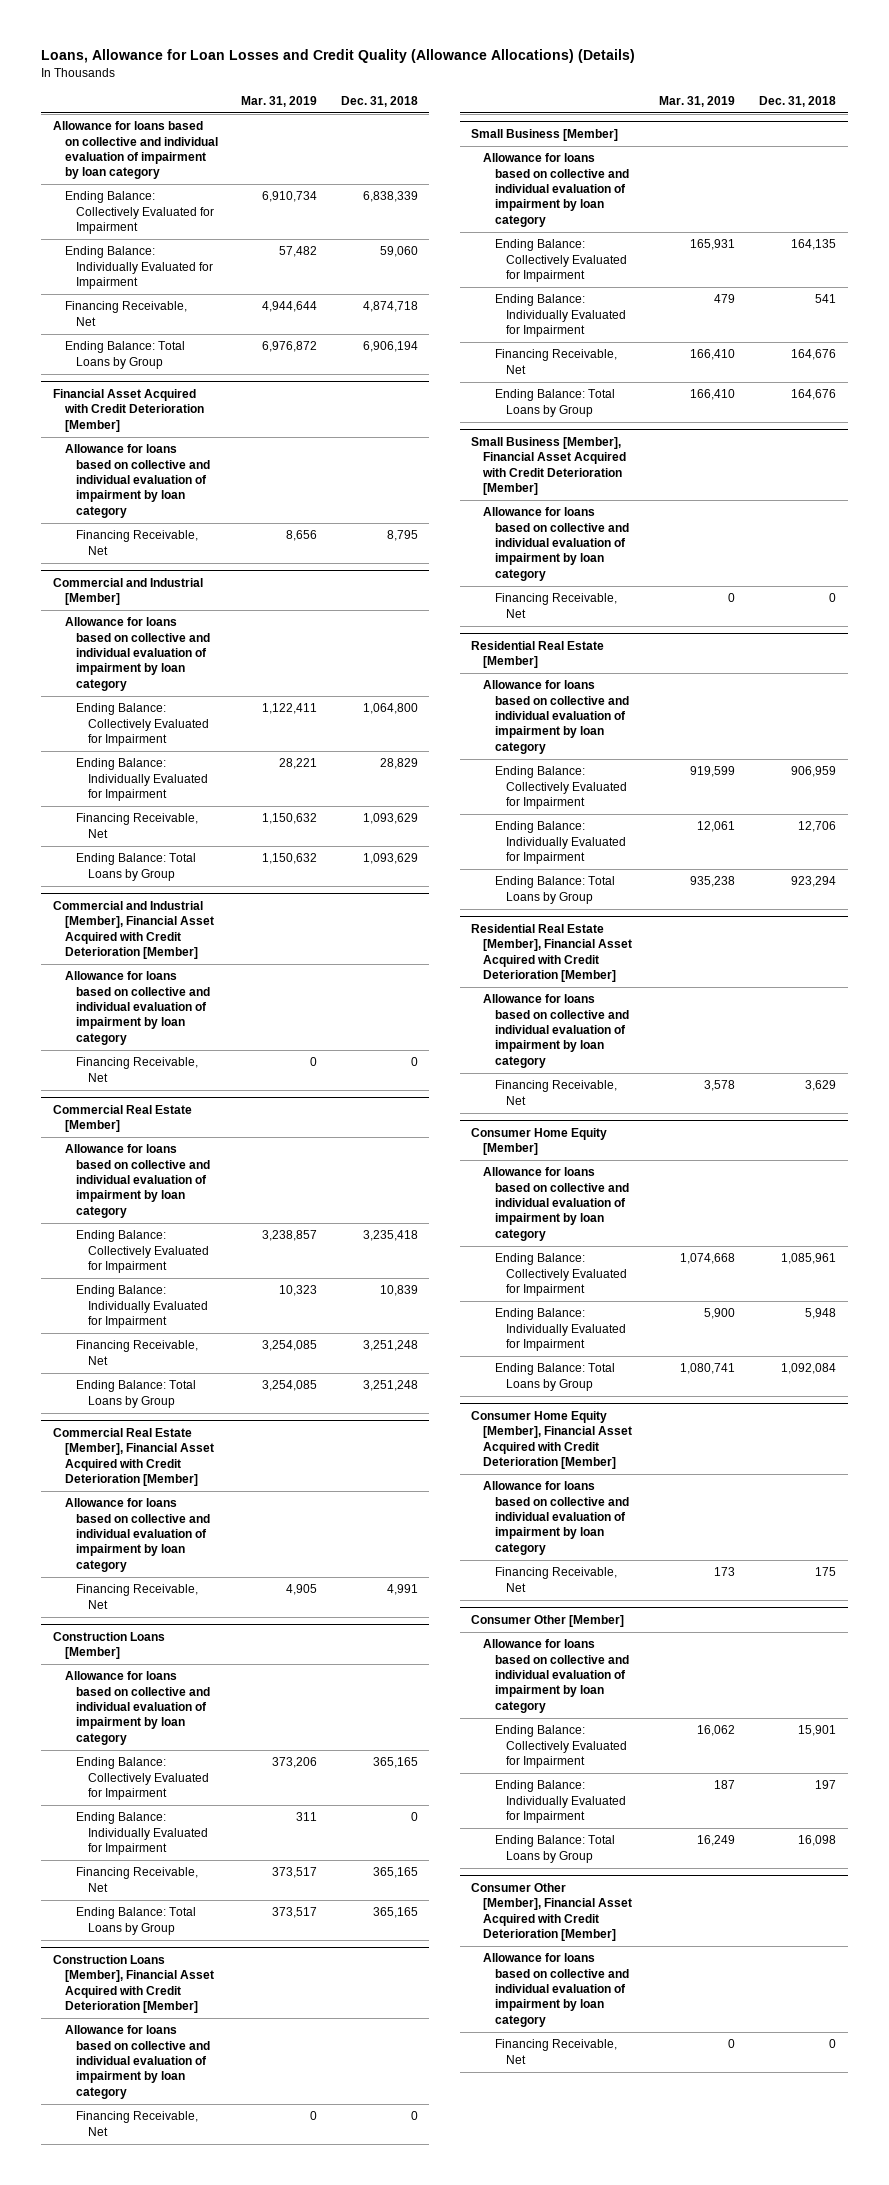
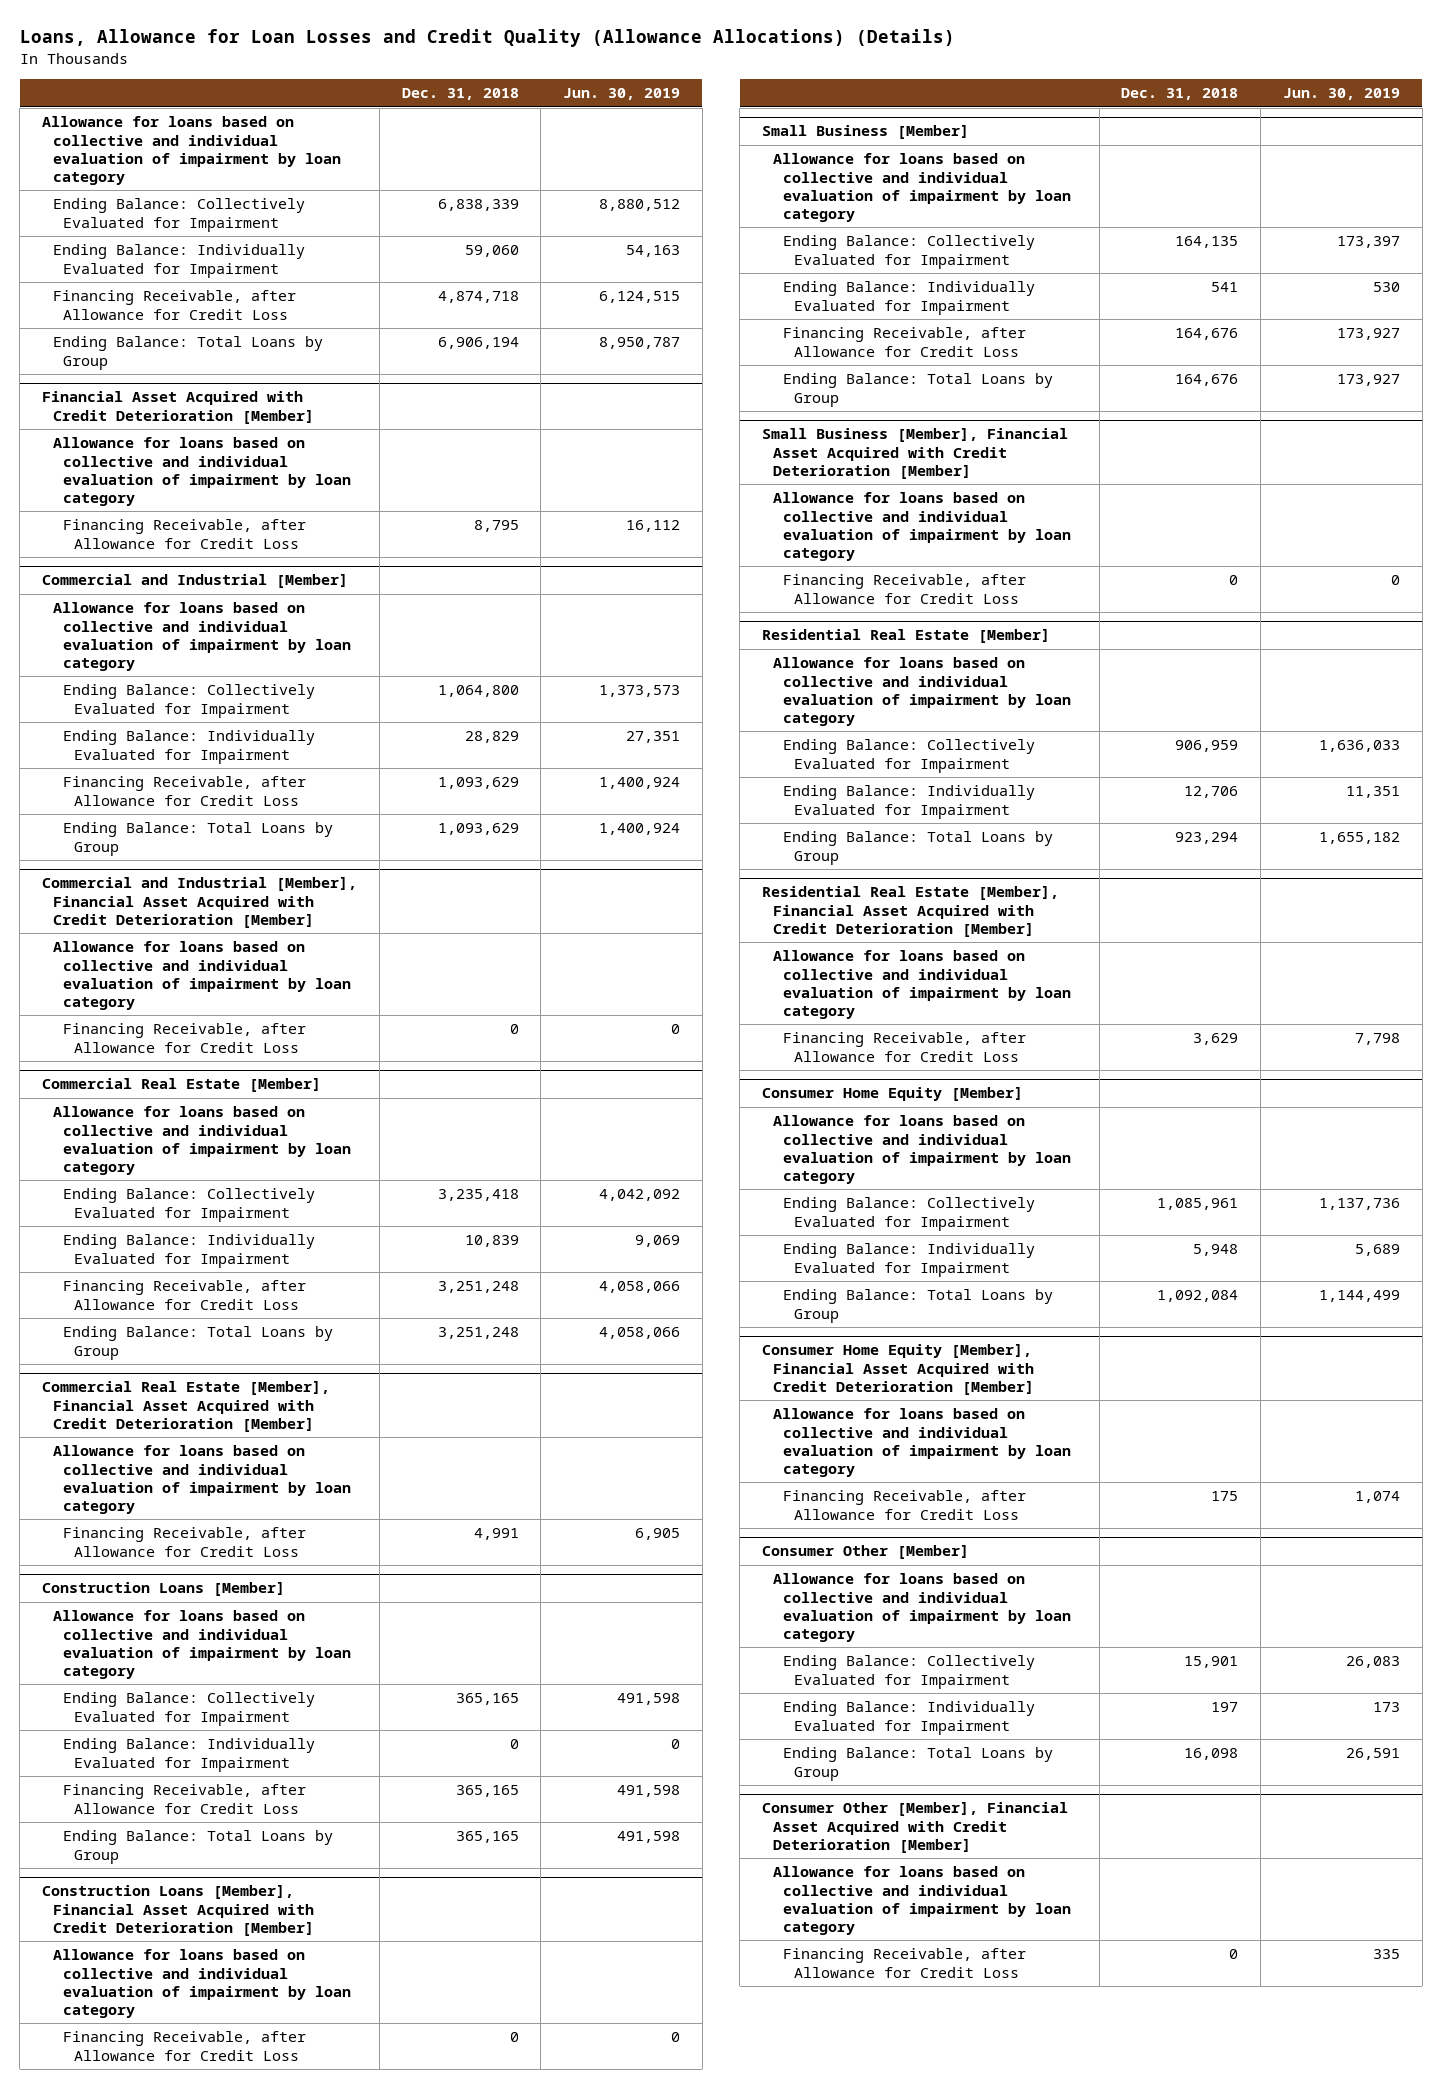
- | Mar. 31, 2019 | Dec. 31, 2018
+ | Dec. 31, 2018 | Jun. 30, 2019
- Financing Receivable, Net | 4,944,644 | 4,874,718
+ Financing Receivable, after Allowance for Credit Loss | 4,874,718 | 6,124,515
@ Financial Asset Acquired with Credit Deterioration [Member]
- Financing Receivable, Net | 8,656 | 8,795
+ Financing Receivable, after Allowance for Credit Loss | 8,795 | 16,112
@ Commercial and Industrial [Member]
- Financing Receivable, Net | 1,150,632 | 1,093,629
+ Financing Receivable, after Allowance for Credit Loss | 1,093,629 | 1,400,924
@ Commercial and Industrial [Member], Financial Asset Acquired with Credit Deterioration [Member]
- Financing Receivable, Net | 0 | 0
+ Financing Receivable, after Allowance for Credit Loss | 0 | 0
@ Commercial Real Estate [Member]
- Financing Receivable, Net | 3,254,085 | 3,251,248
+ Financing Receivable, after Allowance for Credit Loss | 3,251,248 | 4,058,066
@ Commercial Real Estate [Member], Financial Asset Acquired with Credit Deterioration [Member]
- Financing Receivable, Net | 4,905 | 4,991
+ Financing Receivable, after Allowance for Credit Loss | 4,991 | 6,905
@ Construction Loans [Member]
- Financing Receivable, Net | 373,517 | 365,165
+ Financing Receivable, after Allowance for Credit Loss | 365,165 | 491,598
@ Construction Loans [Member], Financial Asset Acquired with Credit Deterioration [Member]
- Financing Receivable, Net | 0 | 0
+ Financing Receivable, after Allowance for Credit Loss | 0 | 0
@ Small Business [Member]
- Financing Receivable, Net | 166,410 | 164,676
+ Financing Receivable, after Allowance for Credit Loss | 164,676 | 173,927
@ Small Business [Member], Financial Asset Acquired with Credit Deterioration [Member]
- Financing Receivable, Net | 0 | 0
+ Financing Receivable, after Allowance for Credit Loss | 0 | 0
@ Residential Real Estate [Member], Financial Asset Acquired with Credit Deterioration [Member]
- Financing Receivable, Net | 3,578 | 3,629
+ Financing Receivable, after Allowance for Credit Loss | 3,629 | 7,798
@ Consumer Home Equity [Member], Financial Asset Acquired with Credit Deterioration [Member]
- Financing Receivable, Net | 173 | 175
+ Financing Receivable, after Allowance for Credit Loss | 175 | 1,074
@ Consumer Other [Member], Financial Asset Acquired with Credit Deterioration [Member]
- Financing Receivable, Net | 0 | 0
+ Financing Receivable, after Allowance for Credit Loss | 0 | 335

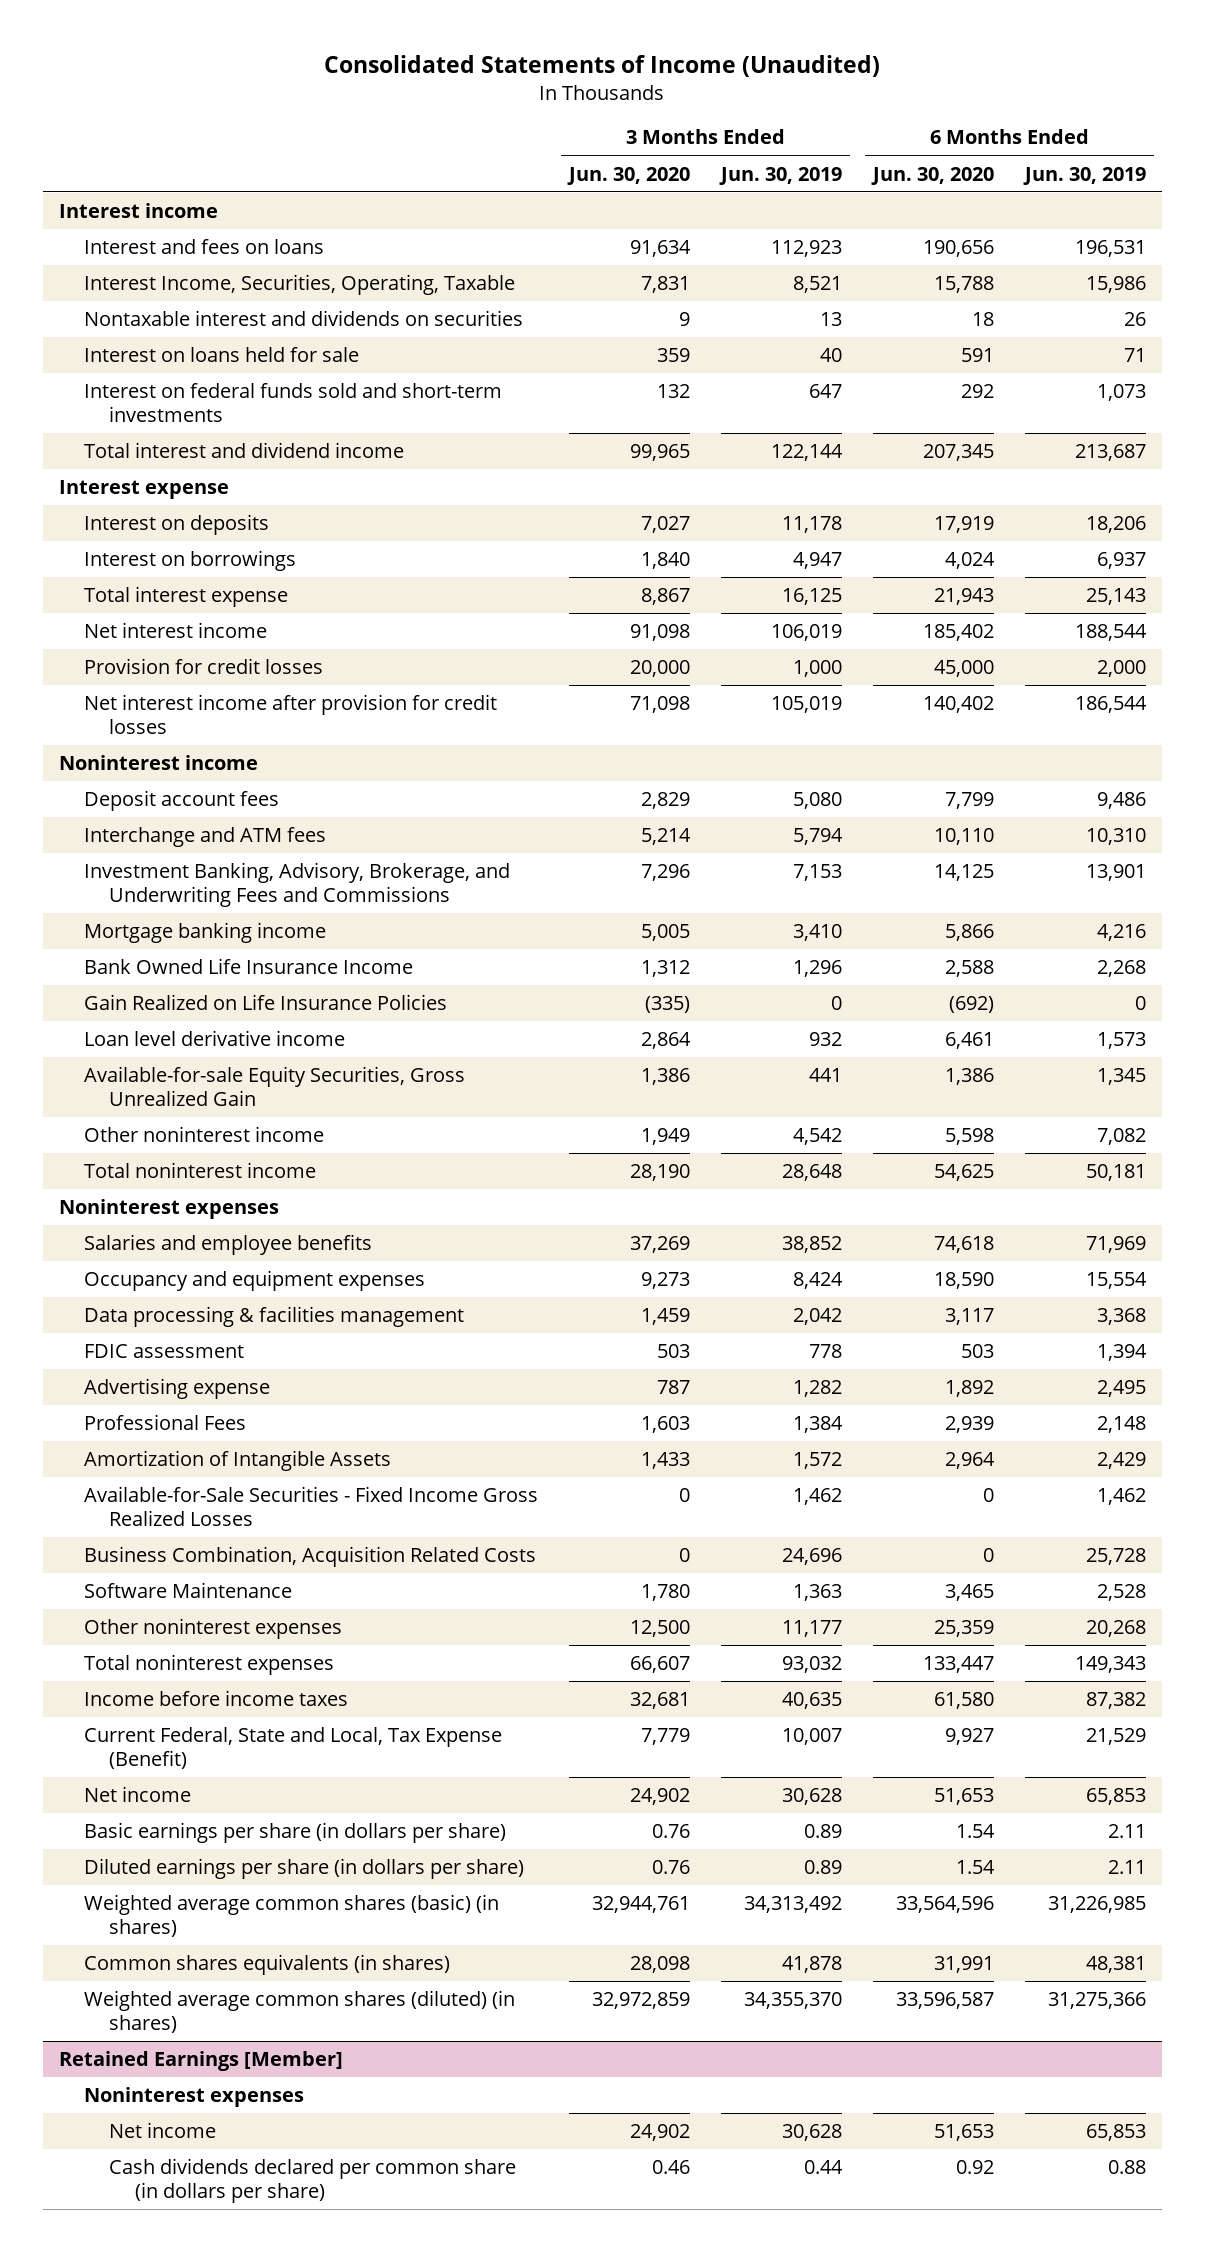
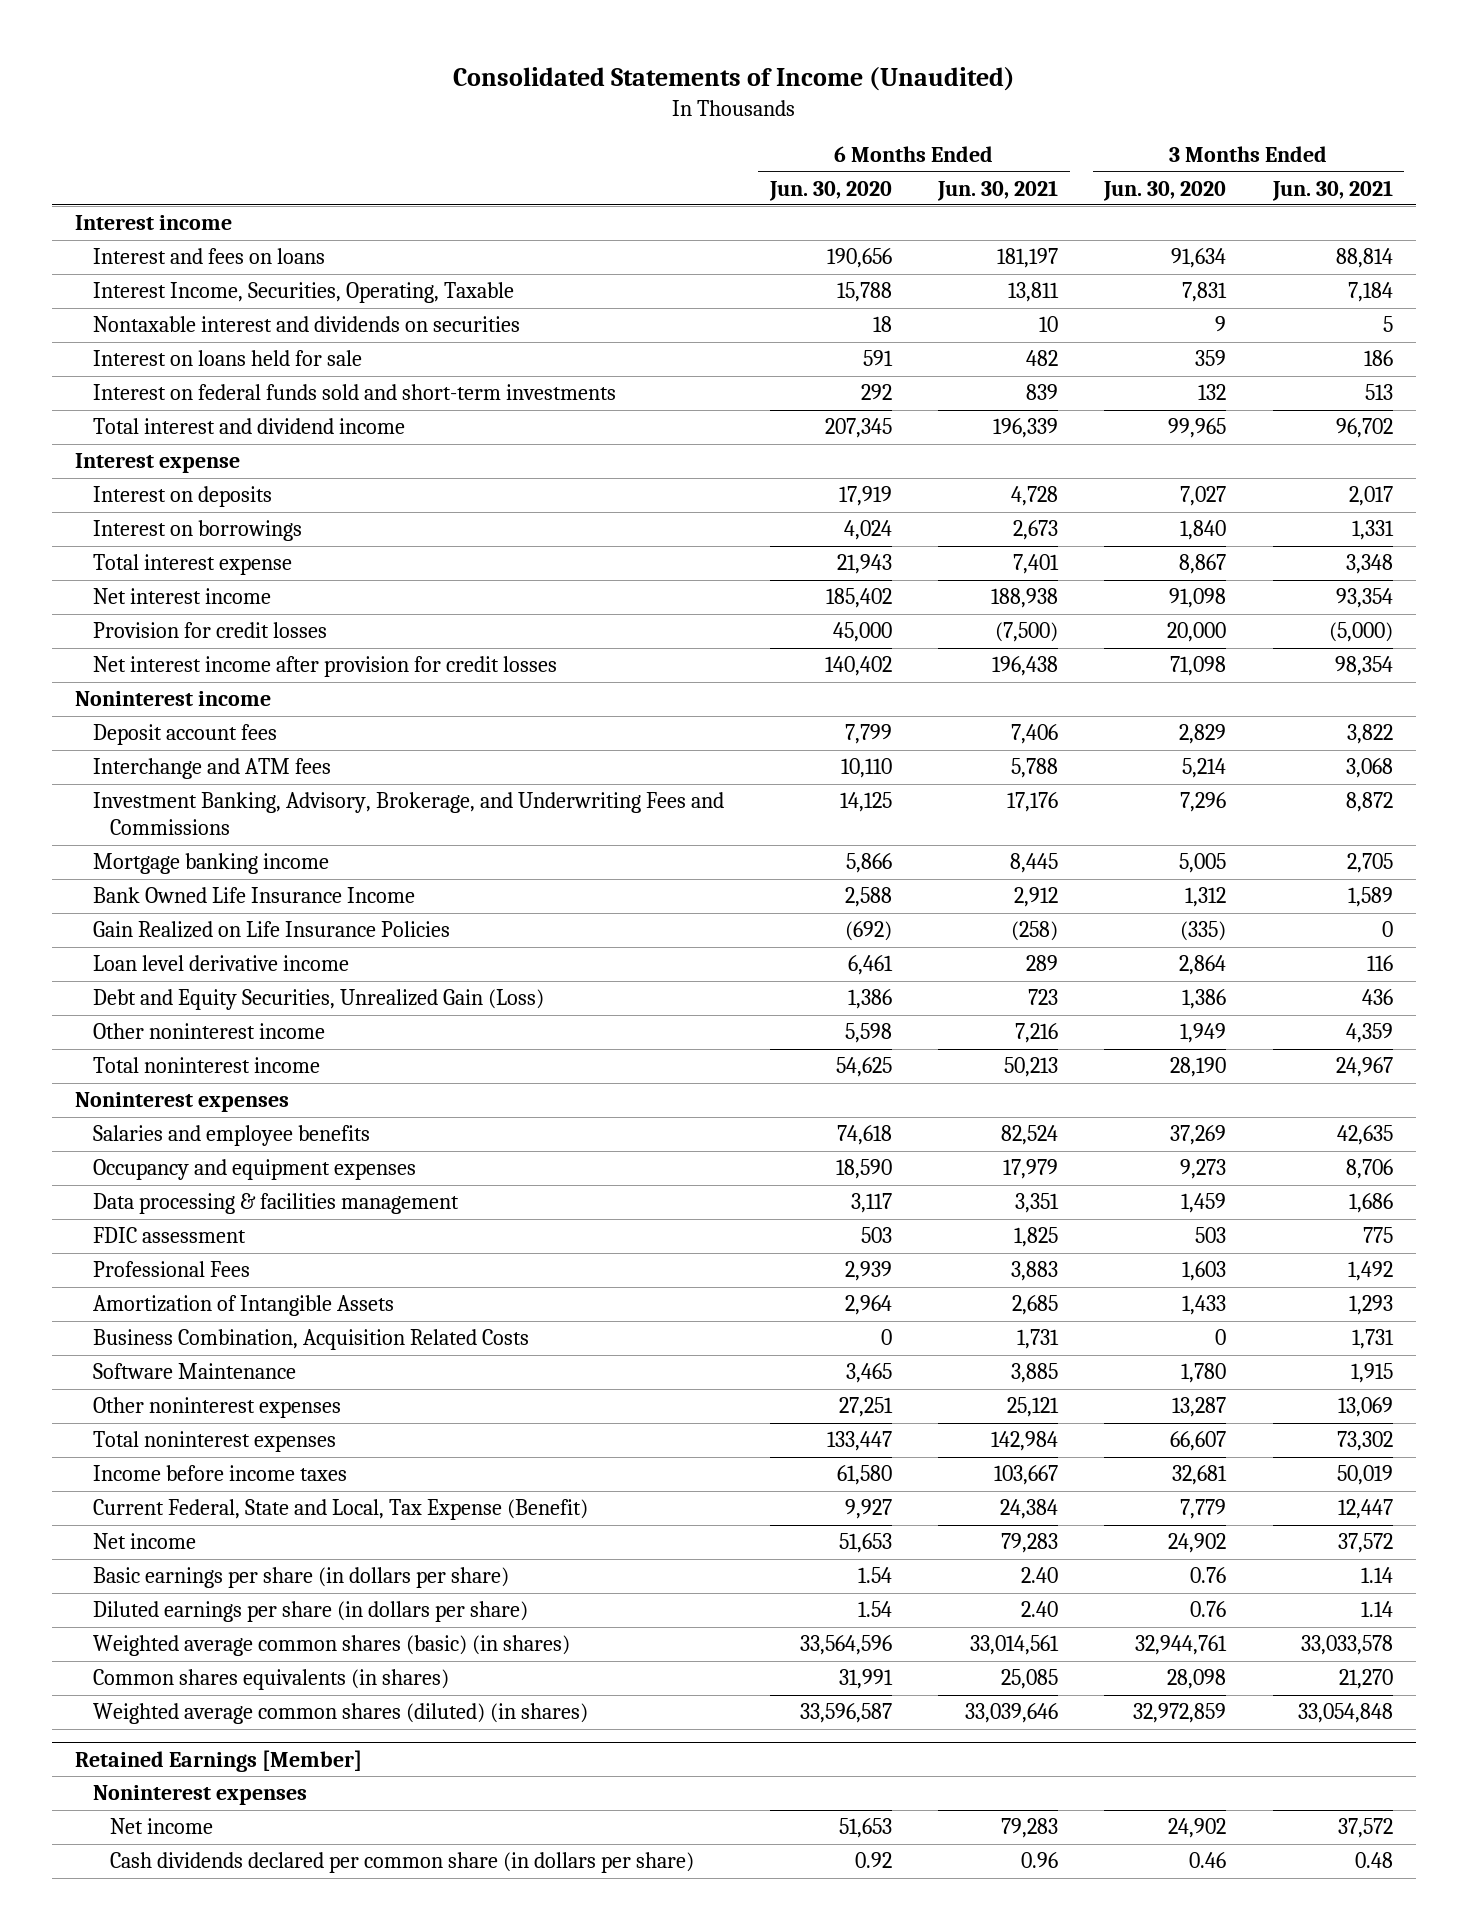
- | 3 Months Ended Jun. 30, 2020 | 3 Months Ended Jun. 30, 2019 | 6 Months Ended Jun. 30, 2020 | 6 Months Ended Jun. 30, 2019
+ | 6 Months Ended Jun. 30, 2020 | 6 Months Ended Jun. 30, 2021 | 3 Months Ended Jun. 30, 2020 | 3 Months Ended Jun. 30, 2021
- Available-for-sale Equity Securities, Gross Unrealized Gain | 1,386 | 441 | 1,386 | 1,345
+ Debt and Equity Securities, Unrealized Gain (Loss) | 1,386 | 723 | 1,386 | 436
- Advertising expense | 787 | 1,282 | 1,892 | 2,495
- Available-for-Sale Securities - Fixed Income Gross Realized Losses | 0 | 1,462 | 0 | 1,462
- Other noninterest expenses | 12,500 | 11,177 | 25,359 | 20,268
+ Other noninterest expenses | 27,251 | 25,121 | 13,287 | 13,069

